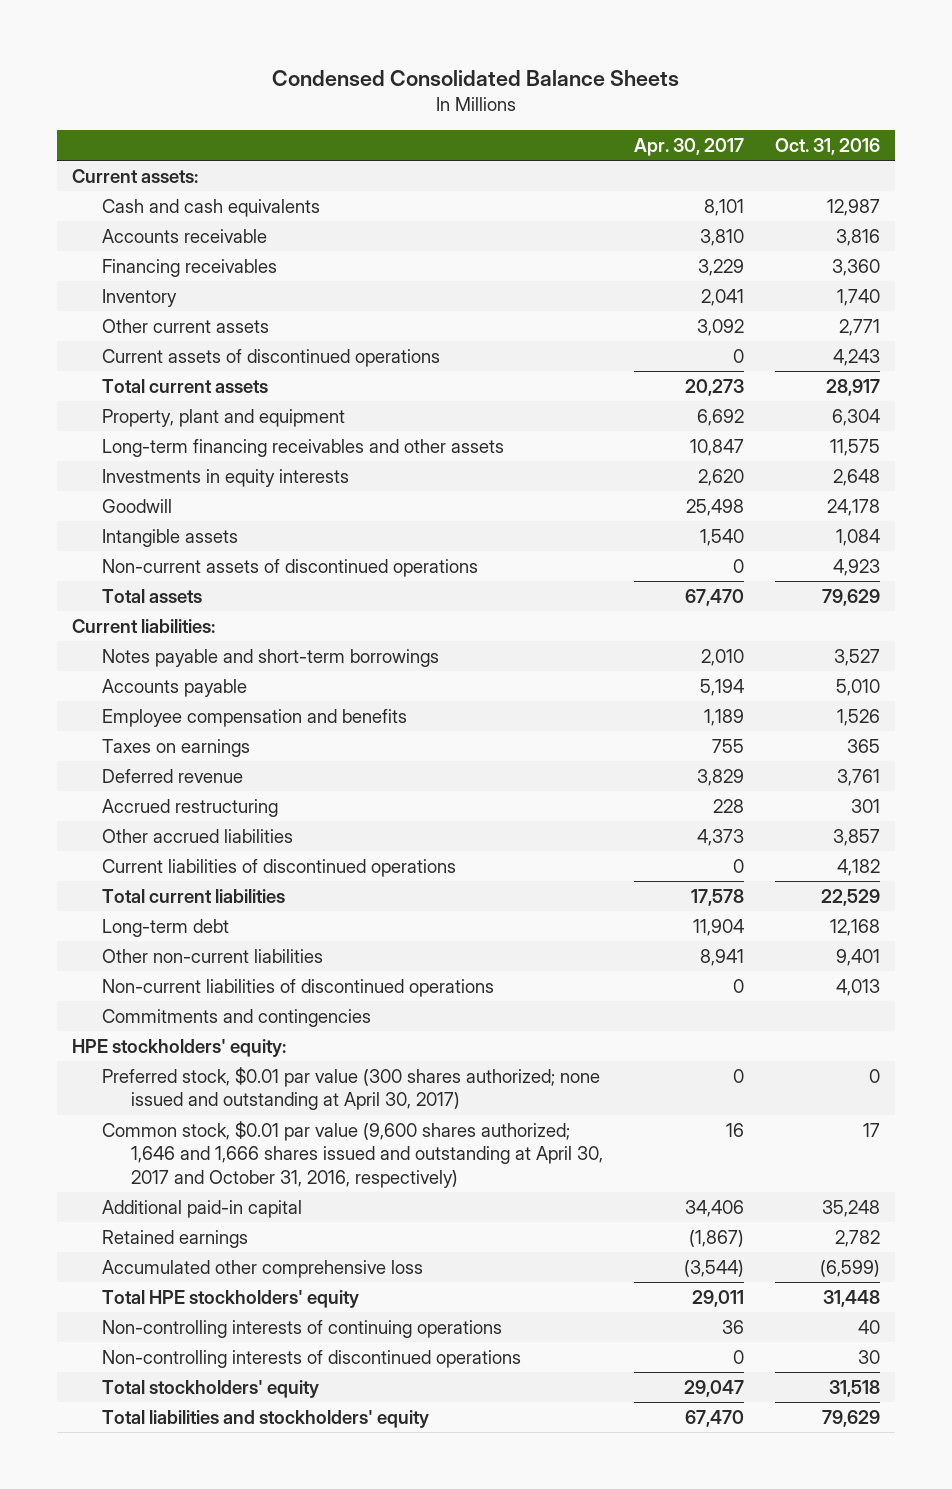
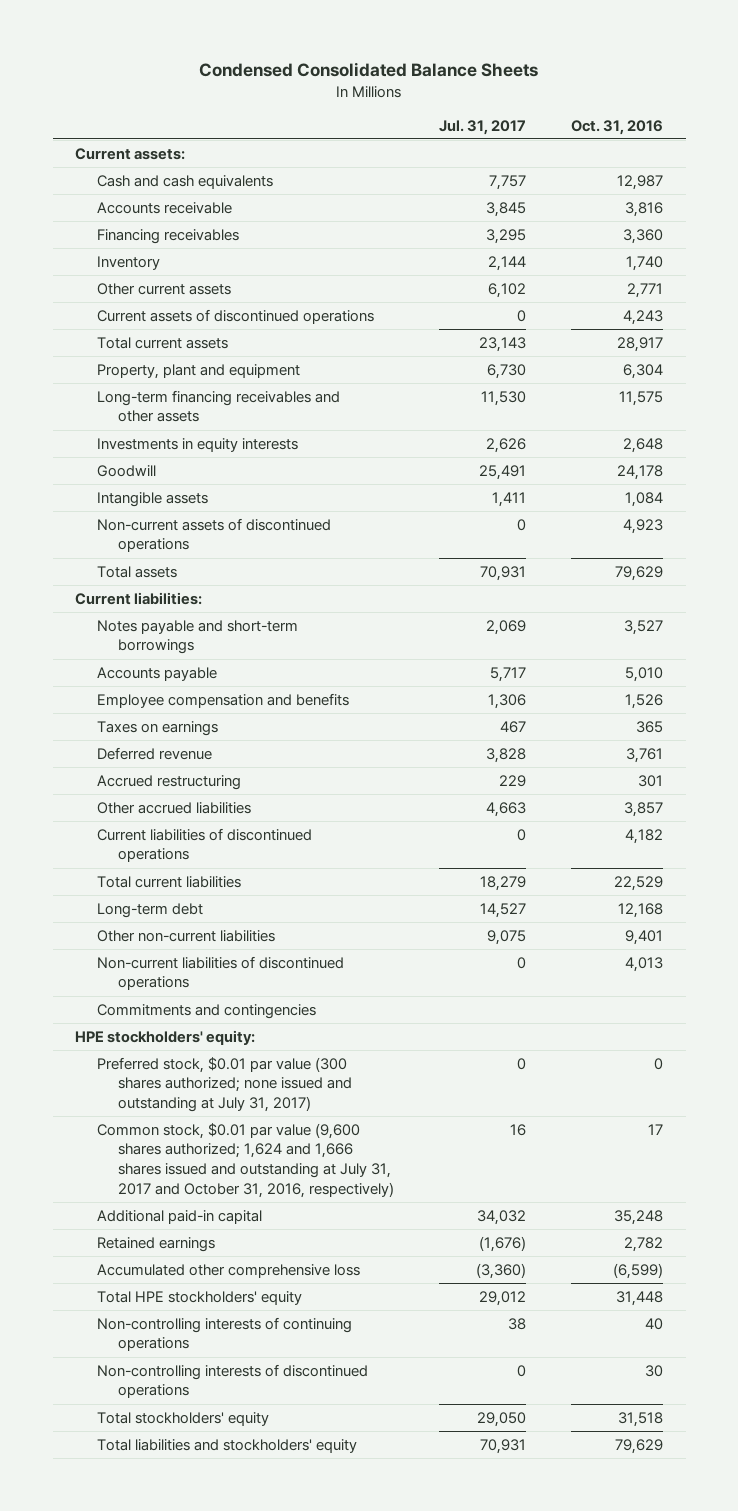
- | Apr. 30, 2017 | Oct. 31, 2016
+ | Jul. 31, 2017 | Oct. 31, 2016
- Preferred stock, $0.01 par value (300 shares authorized; none issued and outstanding at April 30, 2017) | 0 | 0
- Common stock, $0.01 par value (9,600 shares authorized; 1,646 and 1,666 shares issued and outstanding at April 30, 2017 and October 31, 2016, respectively) | 16 | 17
+ Preferred stock, $0.01 par value (300 shares authorized; none issued and outstanding at July 31, 2017) | 0 | 0
+ Common stock, $0.01 par value (9,600 shares authorized; 1,624 and 1,666 shares issued and outstanding at July 31, 2017 and October 31, 2016, respectively) | 16 | 17

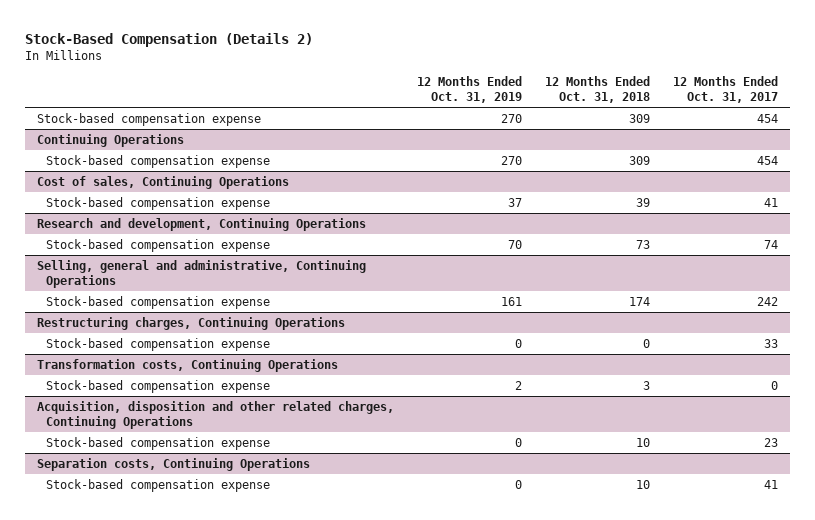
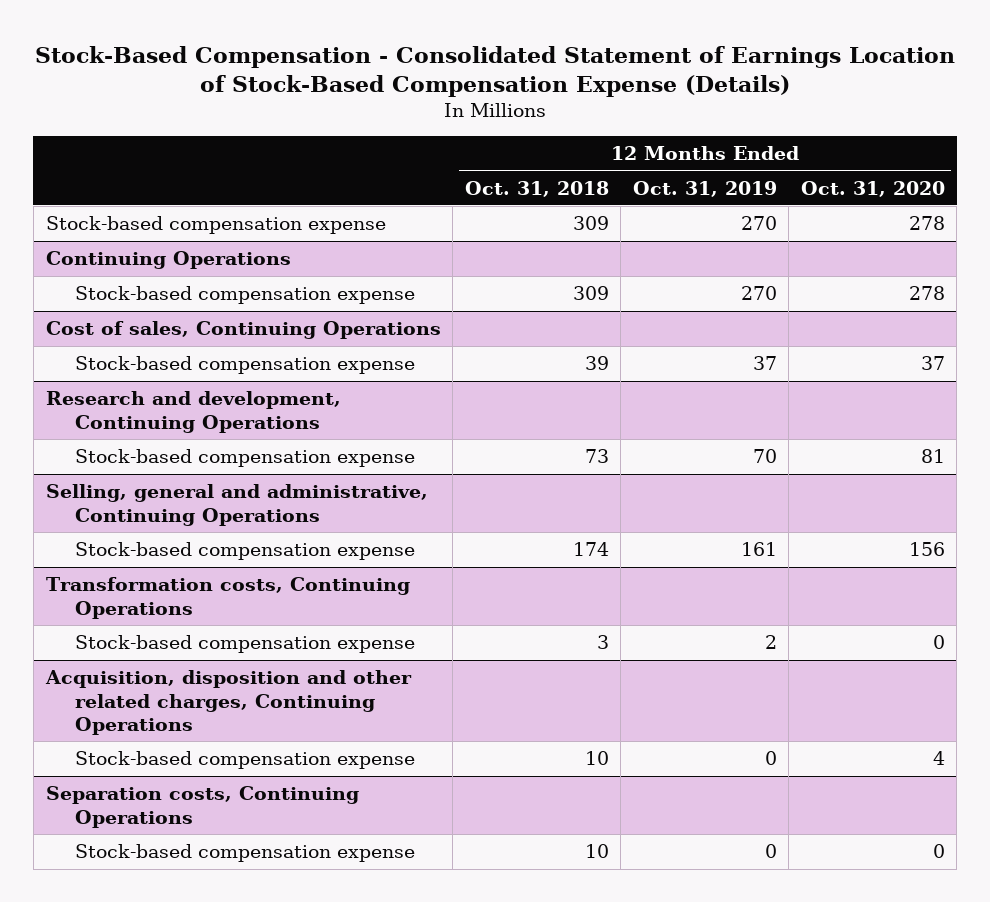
- Stock-Based Compensation (Details 2)
+ Stock-Based Compensation - Consolidated Statement of Earnings Location of Stock-Based Compensation Expense (Details)
- | 12 Months Ended Oct. 31, 2019 | 12 Months Ended Oct. 31, 2018 | 12 Months Ended Oct. 31, 2017
+ | 12 Months Ended Oct. 31, 2018 | 12 Months Ended Oct. 31, 2019 | 12 Months Ended Oct. 31, 2020
- Restructuring charges, Continuing Operations
- Stock-based compensation expense | 0 | 0 | 33

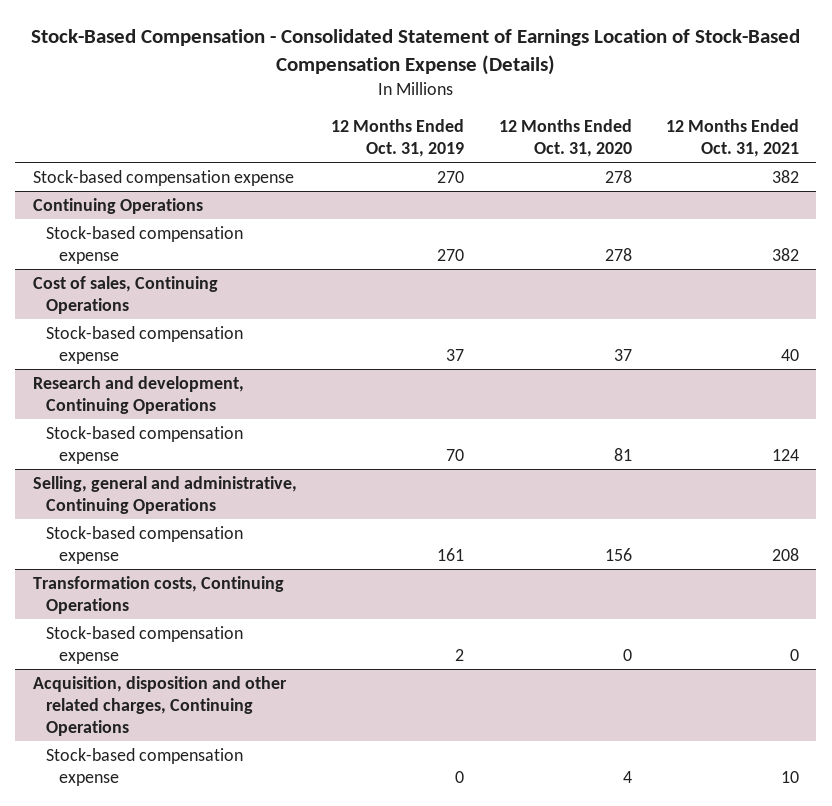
- | 12 Months Ended Oct. 31, 2018 | 12 Months Ended Oct. 31, 2019 | 12 Months Ended Oct. 31, 2020
+ | 12 Months Ended Oct. 31, 2019 | 12 Months Ended Oct. 31, 2020 | 12 Months Ended Oct. 31, 2021
- Separation costs, Continuing Operations
- Stock-based compensation expense | 10 | 0 | 0

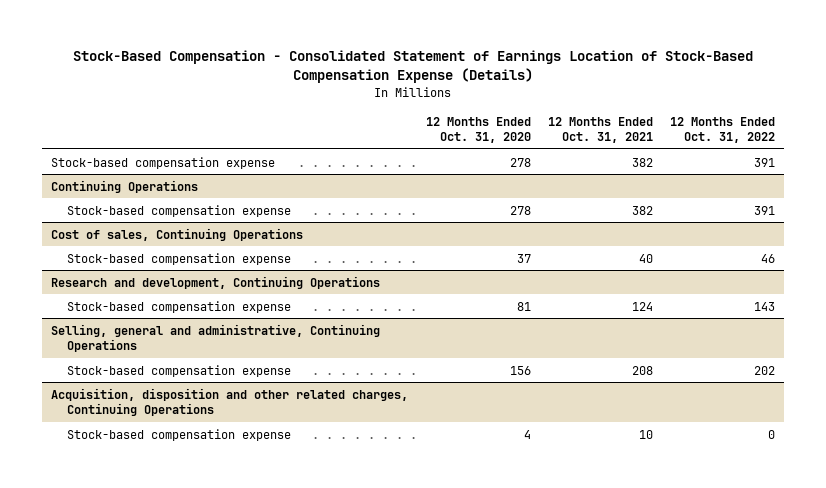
- | 12 Months Ended Oct. 31, 2019 | 12 Months Ended Oct. 31, 2020 | 12 Months Ended Oct. 31, 2021
+ | 12 Months Ended Oct. 31, 2020 | 12 Months Ended Oct. 31, 2021 | 12 Months Ended Oct. 31, 2022
- Transformation costs, Continuing Operations
- Stock-based compensation expense | 2 | 0 | 0

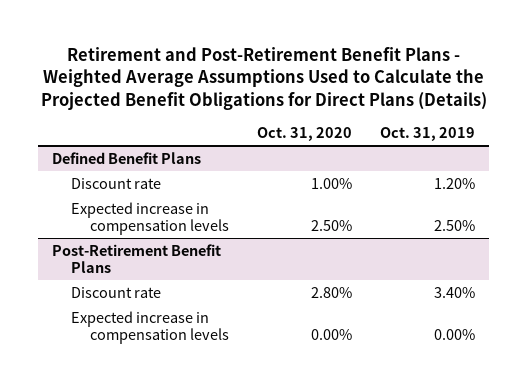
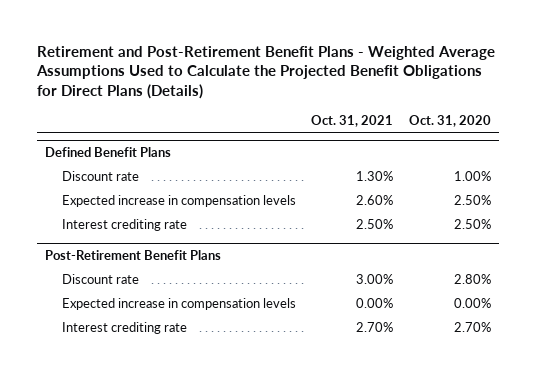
- | Oct. 31, 2020 | Oct. 31, 2019
+ | Oct. 31, 2021 | Oct. 31, 2020
@ Defined Benefit Plans
+ Interest crediting rate | 2.50% | 2.50%
@ Post-Retirement Benefit Plans
+ Interest crediting rate | 2.70% | 2.70%

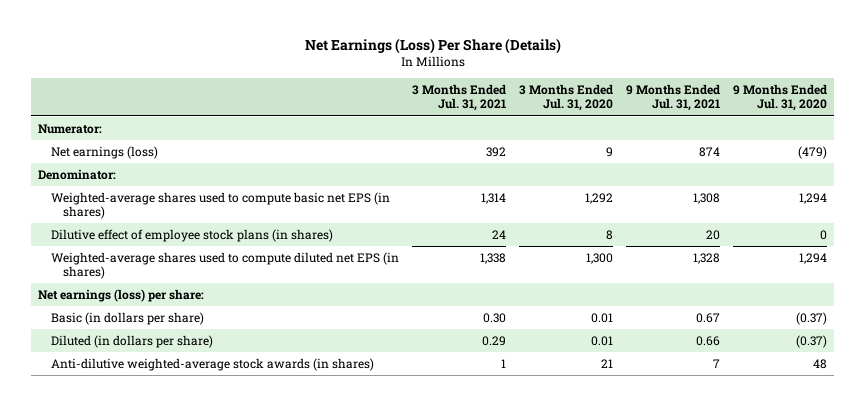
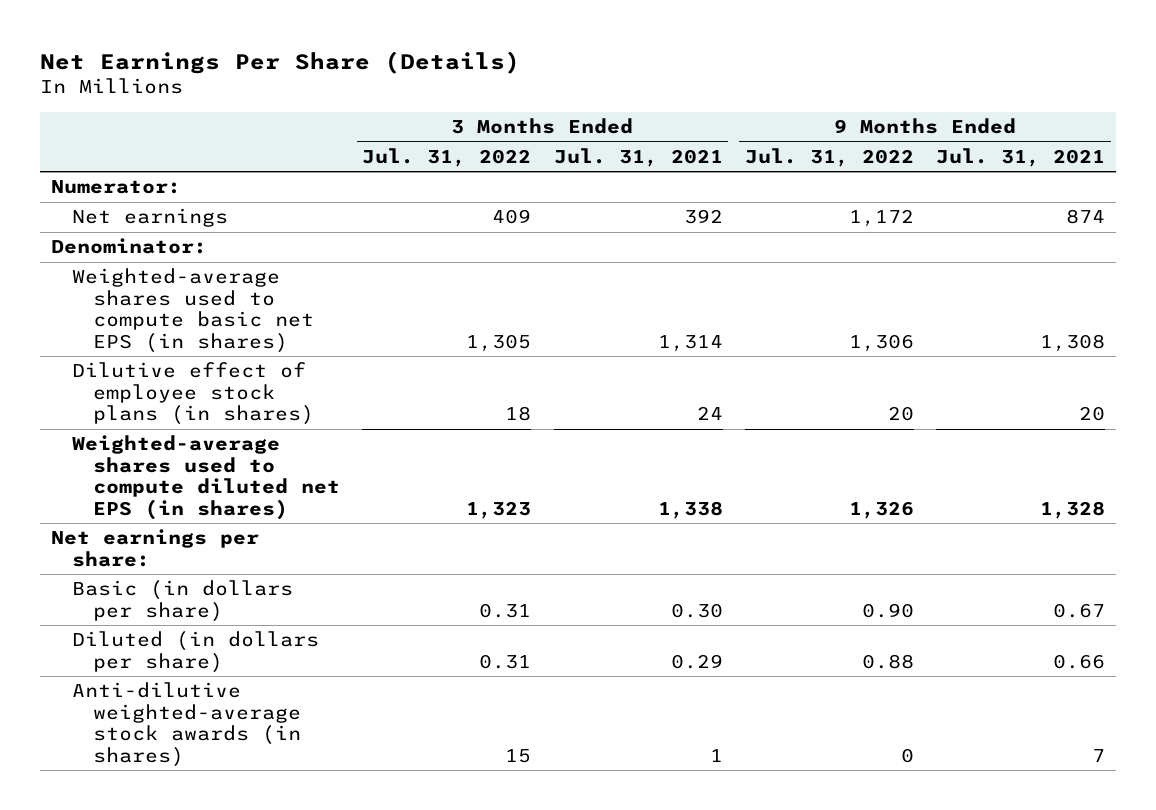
- Net Earnings (Loss) Per Share (Details)
+ Net Earnings Per Share (Details)
- | 3 Months Ended Jul. 31, 2021 | 3 Months Ended Jul. 31, 2020 | 9 Months Ended Jul. 31, 2021 | 9 Months Ended Jul. 31, 2020
+ | 3 Months Ended Jul. 31, 2022 | 3 Months Ended Jul. 31, 2021 | 9 Months Ended Jul. 31, 2022 | 9 Months Ended Jul. 31, 2021
- Net earnings (loss) | 392 | 9 | 874 | (479)
+ Net earnings | 409 | 392 | 1,172 | 874
- Net earnings (loss) per share:
+ Net earnings per share:

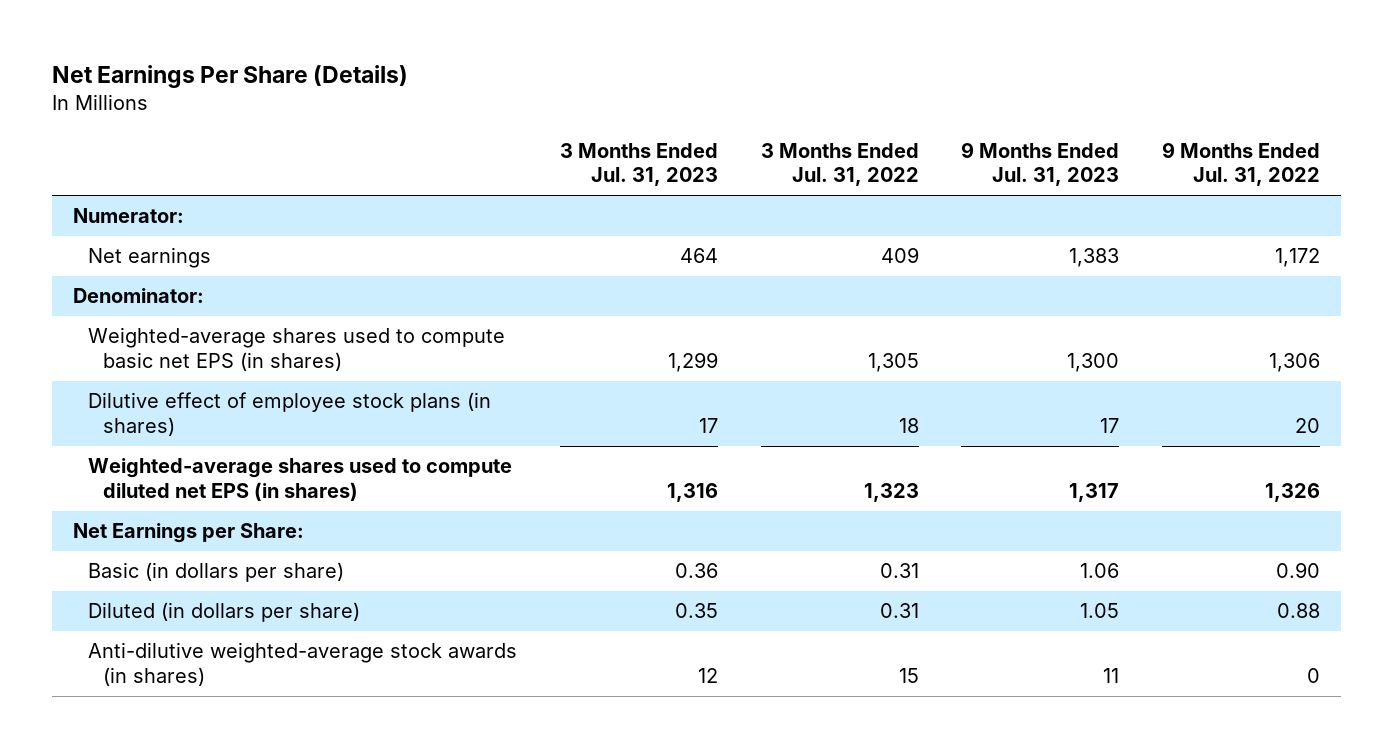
- | 3 Months Ended Jul. 31, 2022 | 3 Months Ended Jul. 31, 2021 | 9 Months Ended Jul. 31, 2022 | 9 Months Ended Jul. 31, 2021
+ | 3 Months Ended Jul. 31, 2023 | 3 Months Ended Jul. 31, 2022 | 9 Months Ended Jul. 31, 2023 | 9 Months Ended Jul. 31, 2022
- Net earnings per share:
+ Net Earnings per Share:

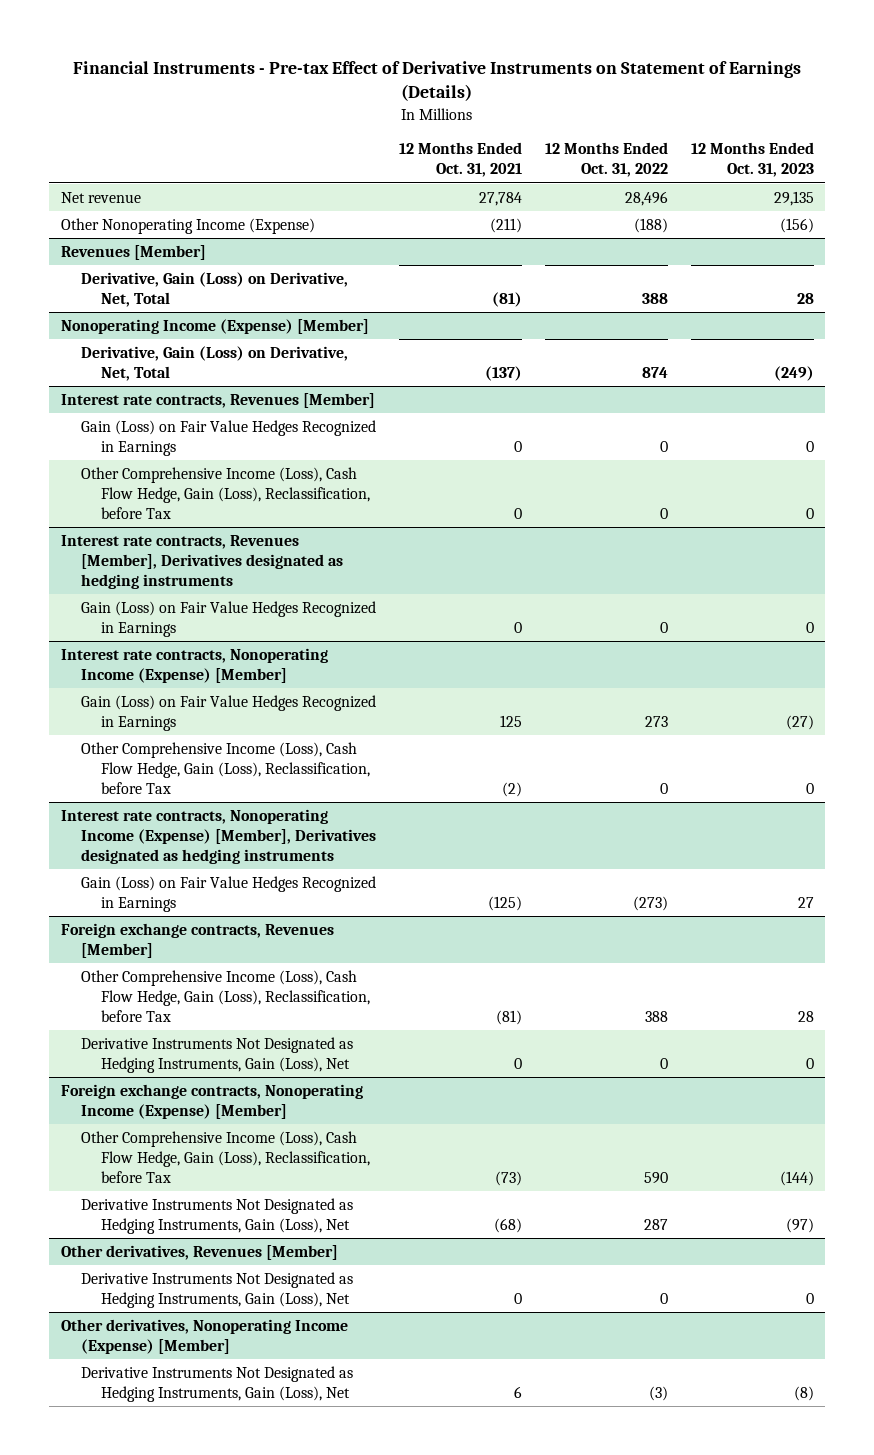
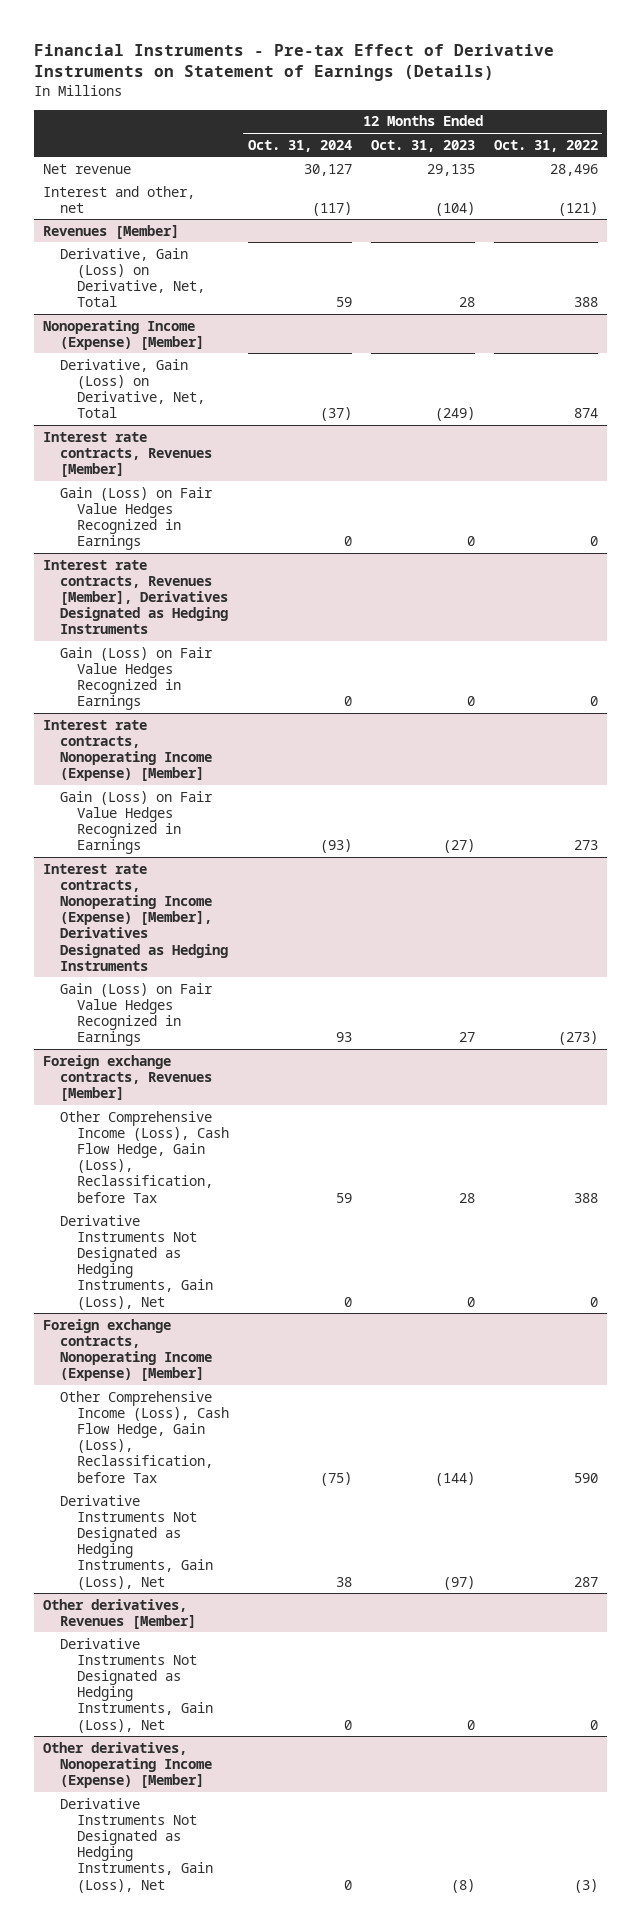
- | 12 Months Ended Oct. 31, 2021 | 12 Months Ended Oct. 31, 2022 | 12 Months Ended Oct. 31, 2023
+ | 12 Months Ended Oct. 31, 2024 | 12 Months Ended Oct. 31, 2023 | 12 Months Ended Oct. 31, 2022
- Other Nonoperating Income (Expense) | (211) | (188) | (156)
+ Interest and other, net | (117) | (104) | (121)
@ Interest rate contracts, Revenues [Member]
- Other Comprehensive Income (Loss), Cash Flow Hedge, Gain (Loss), Reclassification, before Tax | 0 | 0 | 0
- Interest rate contracts, Revenues [Member], Derivatives designated as hedging instruments
+ Interest rate contracts, Revenues [Member], Derivatives Designated as Hedging Instruments
@ Interest rate contracts, Nonoperating Income (Expense) [Member]
- Other Comprehensive Income (Loss), Cash Flow Hedge, Gain (Loss), Reclassification, before Tax | (2) | 0 | 0
- Interest rate contracts, Nonoperating Income (Expense) [Member], Derivatives designated as hedging instruments
+ Interest rate contracts, Nonoperating Income (Expense) [Member], Derivatives Designated as Hedging Instruments

